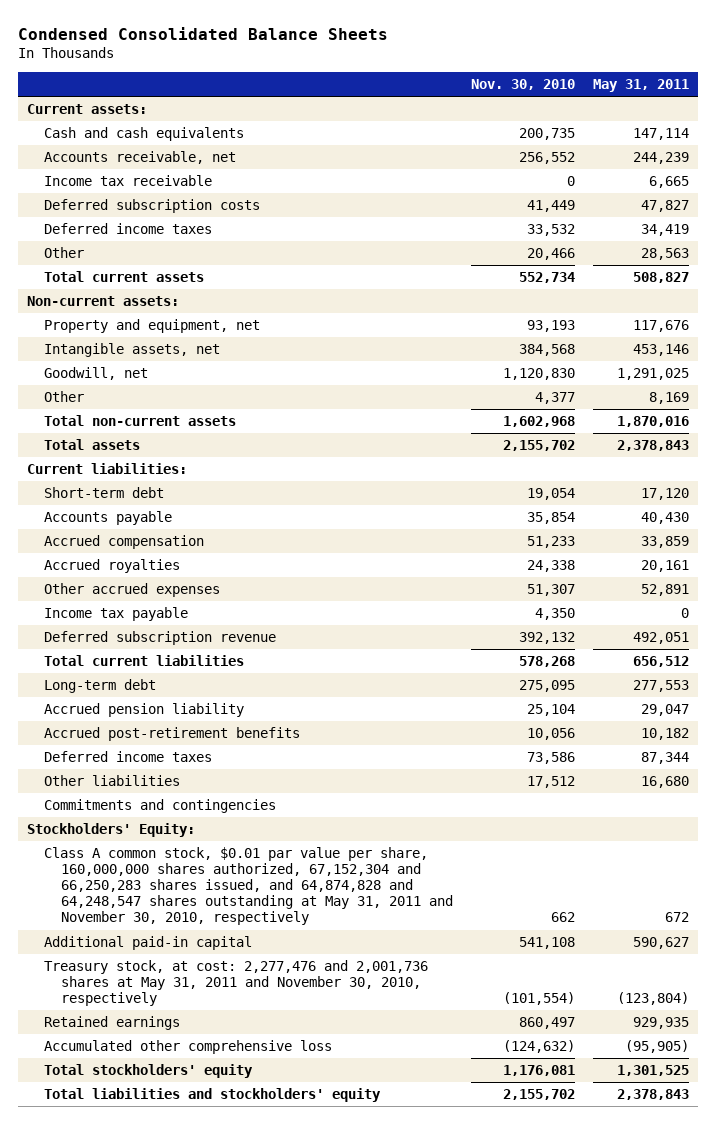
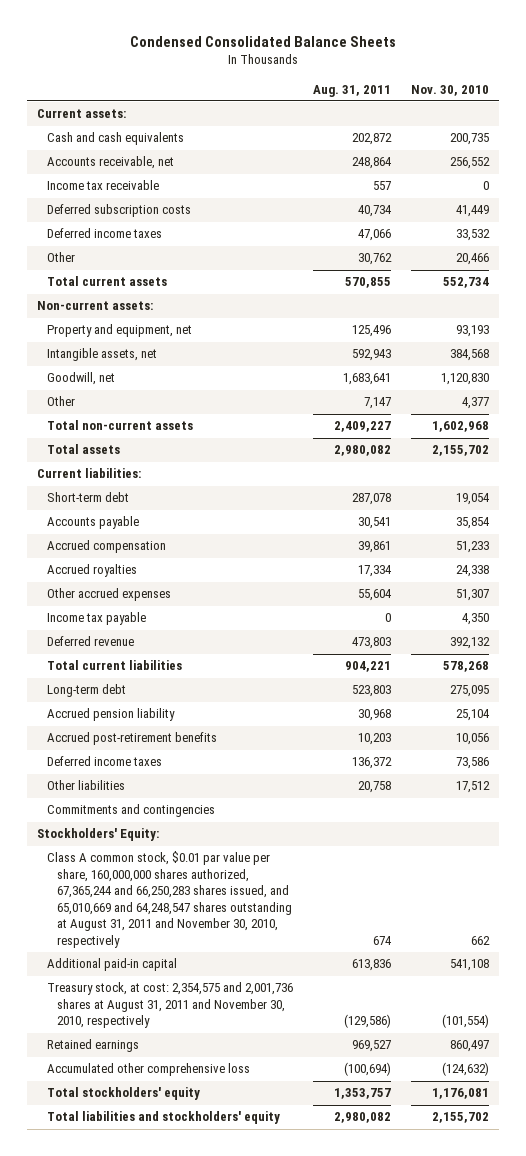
- | Nov. 30, 2010 | May 31, 2011
+ | Aug. 31, 2011 | Nov. 30, 2010
- Deferred subscription revenue | 392,132 | 492,051
+ Deferred revenue | 473,803 | 392,132
- Class A common stock, $0.01 par value per share, 160,000,000 shares authorized, 67,152,304 and 66,250,283 shares issued, and 64,874,828 and 64,248,547 shares outstanding at May 31, 2011 and November 30, 2010, respectively | 662 | 672
+ Class A common stock, $0.01 par value per share, 160,000,000 shares authorized, 67,365,244 and 66,250,283 shares issued, and 65,010,669 and 64,248,547 shares outstanding at August 31, 2011 and November 30, 2010, respectively | 674 | 662
- Treasury stock, at cost: 2,277,476 and 2,001,736 shares at May 31, 2011 and November 30, 2010, respectively | (101,554) | (123,804)
+ Treasury stock, at cost: 2,354,575 and 2,001,736 shares at August 31, 2011 and November 30, 2010, respectively | (129,586) | (101,554)

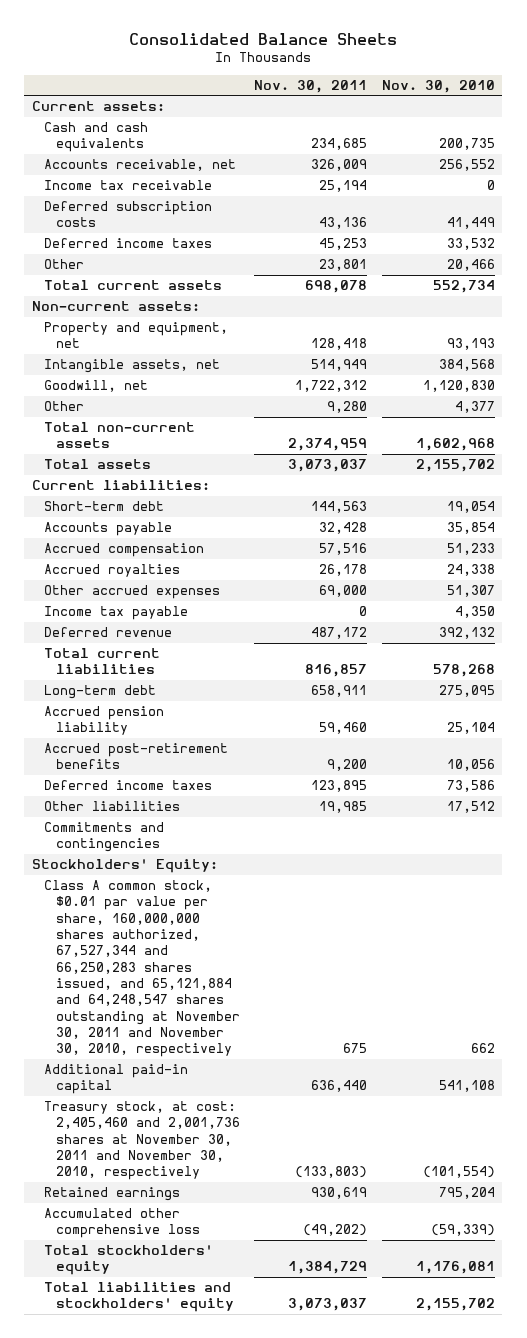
- Condensed Consolidated Balance Sheets
+ Consolidated Balance Sheets
- | Aug. 31, 2011 | Nov. 30, 2010
+ | Nov. 30, 2011 | Nov. 30, 2010
- Class A common stock, $0.01 par value per share, 160,000,000 shares authorized, 67,365,244 and 66,250,283 shares issued, and 65,010,669 and 64,248,547 shares outstanding at August 31, 2011 and November 30, 2010, respectively | 674 | 662
+ Class A common stock, $0.01 par value per share, 160,000,000 shares authorized, 67,527,344 and 66,250,283 shares issued, and 65,121,884 and 64,248,547 shares outstanding at November 30, 2011 and November 30, 2010, respectively | 675 | 662
- Treasury stock, at cost: 2,354,575 and 2,001,736 shares at August 31, 2011 and November 30, 2010, respectively | (129,586) | (101,554)
- Retained earnings | 969,527 | 860,497
- Accumulated other comprehensive loss | (100,694) | (124,632)
+ Treasury stock, at cost: 2,405,460 and 2,001,736 shares at November 30, 2011 and November 30, 2010, respectively | (133,803) | (101,554)
+ Retained earnings | 930,619 | 795,204
+ Accumulated other comprehensive loss | (49,202) | (59,339)

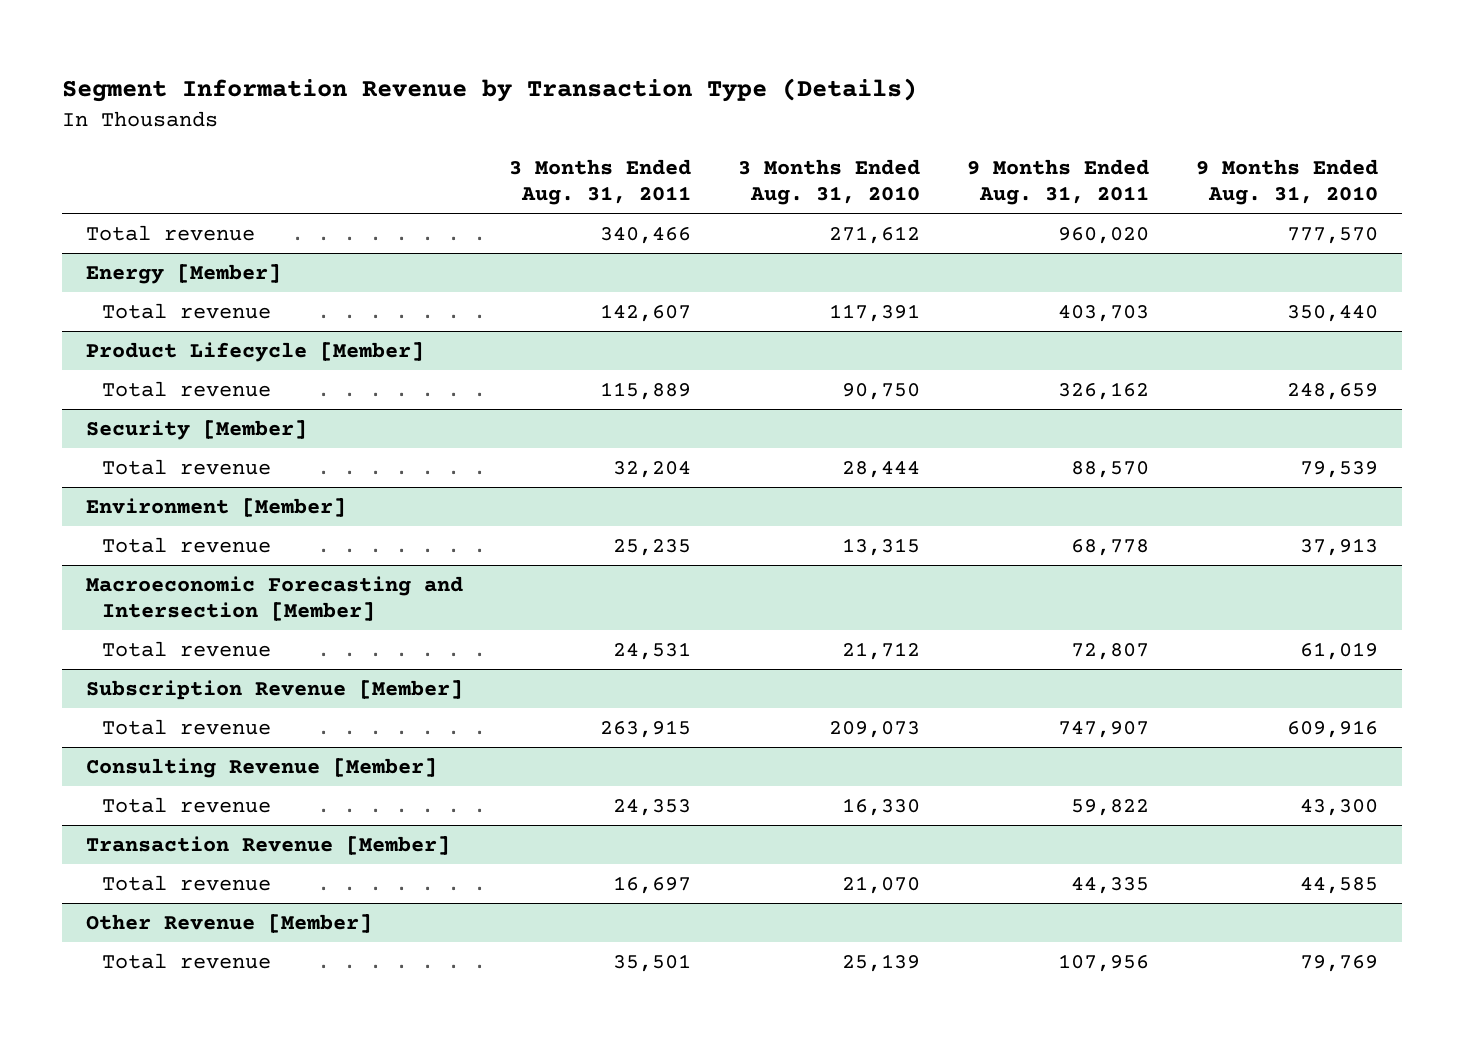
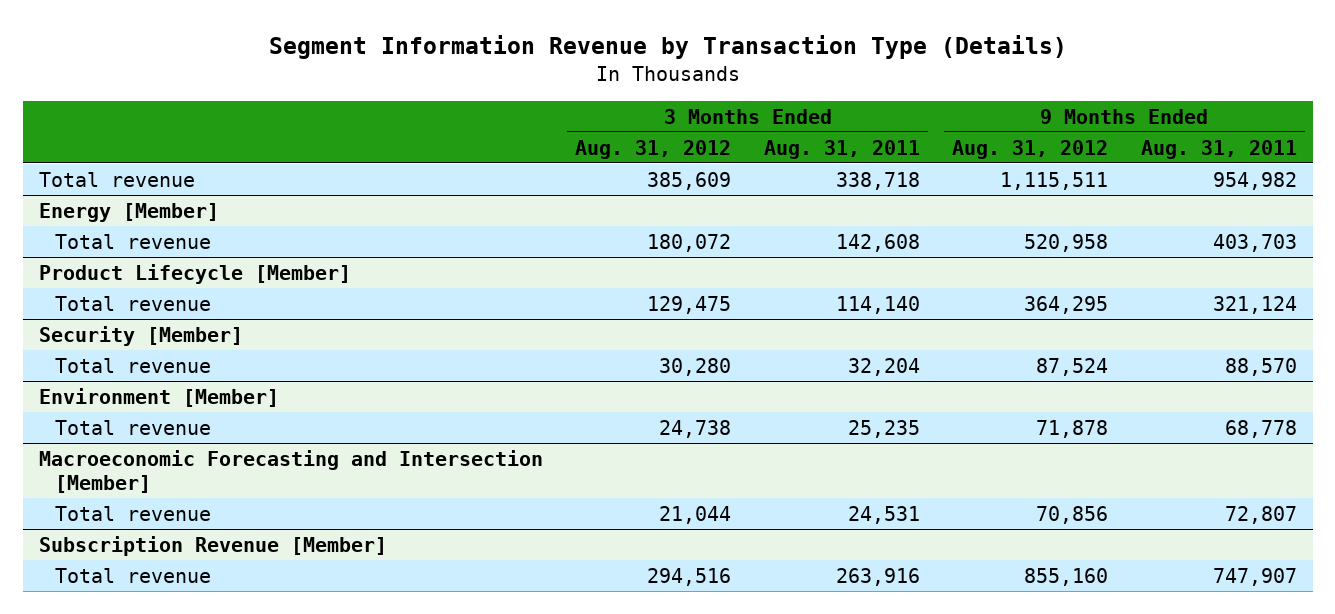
- | 3 Months Ended Aug. 31, 2011 | 3 Months Ended Aug. 31, 2010 | 9 Months Ended Aug. 31, 2011 | 9 Months Ended Aug. 31, 2010
+ | 3 Months Ended Aug. 31, 2012 | 3 Months Ended Aug. 31, 2011 | 9 Months Ended Aug. 31, 2012 | 9 Months Ended Aug. 31, 2011
- Total revenue | 340,466 | 271,612 | 960,020 | 777,570
+ Total revenue | 385,609 | 338,718 | 1,115,511 | 954,982
@ Energy [Member]
- Total revenue | 142,607 | 117,391 | 403,703 | 350,440
+ Total revenue | 180,072 | 142,608 | 520,958 | 403,703
@ Product Lifecycle [Member]
- Total revenue | 115,889 | 90,750 | 326,162 | 248,659
+ Total revenue | 129,475 | 114,140 | 364,295 | 321,124
@ Subscription Revenue [Member]
- Total revenue | 263,915 | 209,073 | 747,907 | 609,916
- Consulting Revenue [Member]
- Total revenue | 24,353 | 16,330 | 59,822 | 43,300
- Transaction Revenue [Member]
- Total revenue | 16,697 | 21,070 | 44,335 | 44,585
- Other Revenue [Member]
- Total revenue | 35,501 | 25,139 | 107,956 | 79,769
@ Subscription Revenue [Member]
+ Total revenue | 294,516 | 263,916 | 855,160 | 747,907

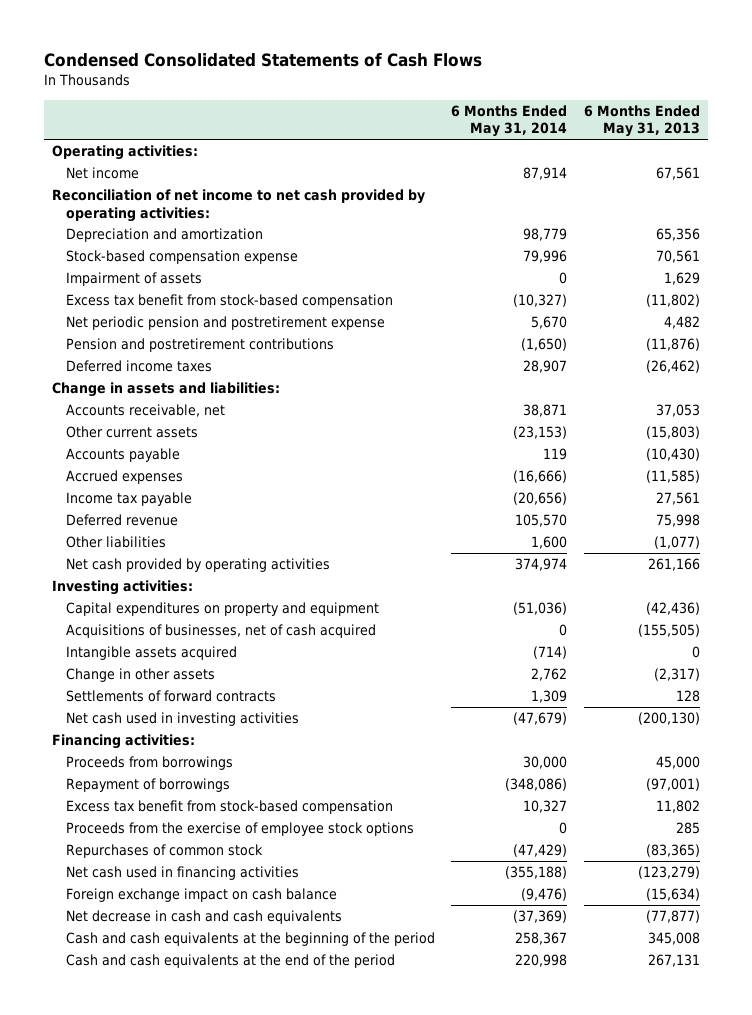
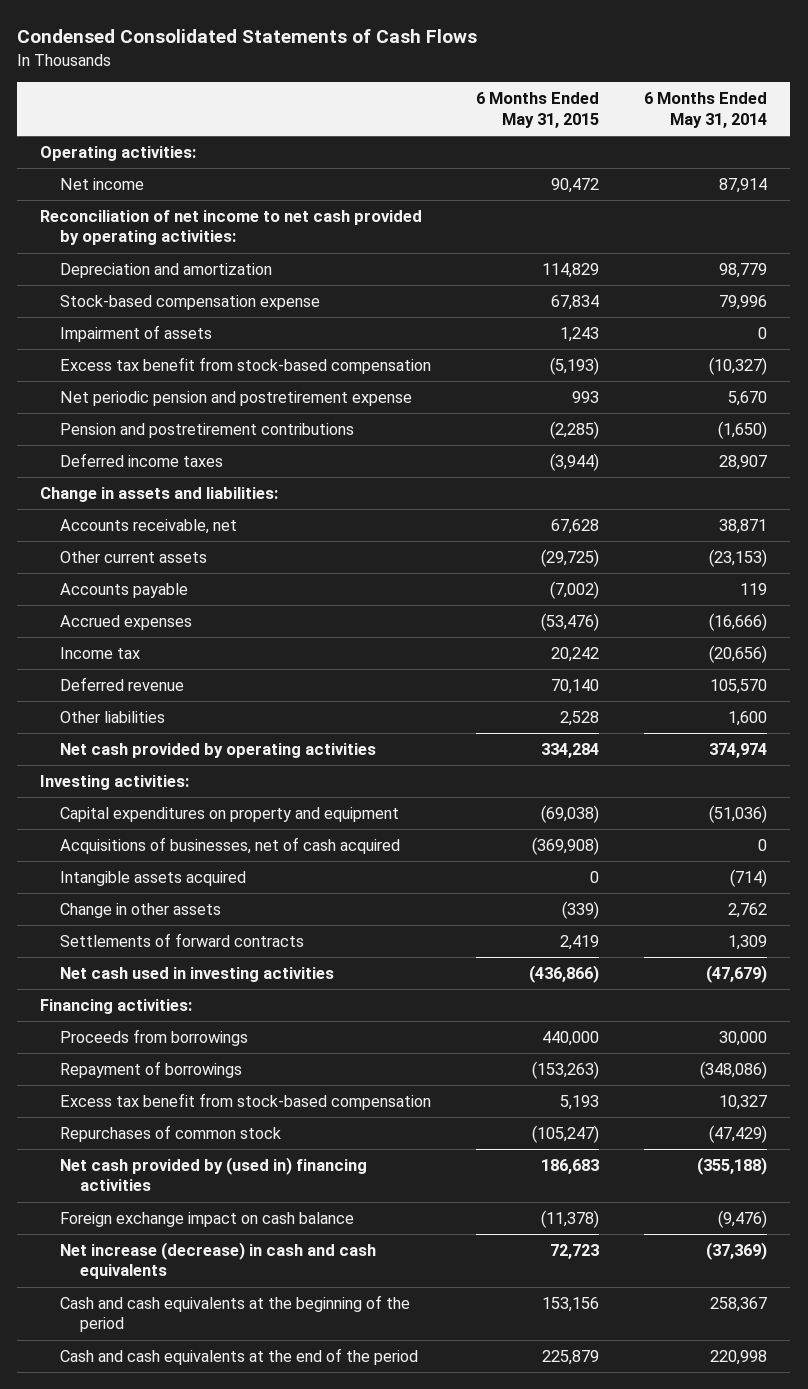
- | 6 Months Ended May 31, 2014 | 6 Months Ended May 31, 2013
+ | 6 Months Ended May 31, 2015 | 6 Months Ended May 31, 2014
- Income tax payable | (20,656) | 27,561
+ Income tax | 20,242 | (20,656)
- Proceeds from the exercise of employee stock options | 0 | 285
- Net cash used in financing activities | (355,188) | (123,279)
+ Net cash provided by (used in) financing activities | 186,683 | (355,188)
- Net decrease in cash and cash equivalents | (37,369) | (77,877)
+ Net increase (decrease) in cash and cash equivalents | 72,723 | (37,369)

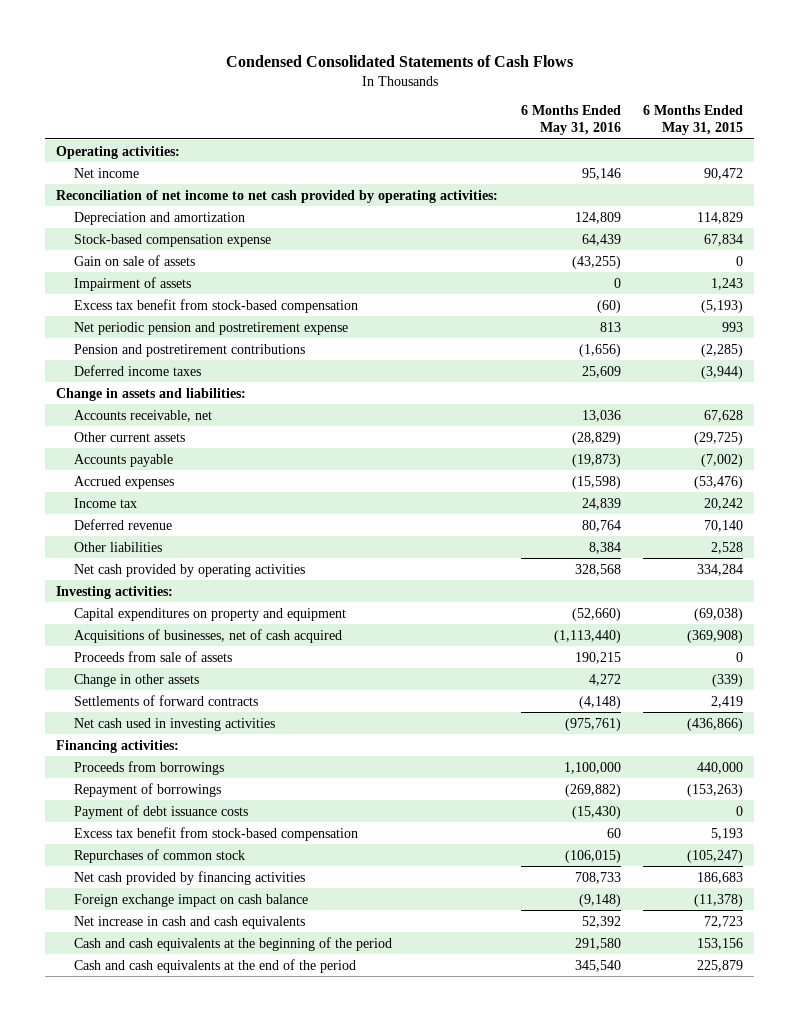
- | 6 Months Ended May 31, 2015 | 6 Months Ended May 31, 2014
+ | 6 Months Ended May 31, 2016 | 6 Months Ended May 31, 2015
+ Gain on sale of assets | (43,255) | 0
- Intangible assets acquired | 0 | (714)
+ Proceeds from sale of assets | 190,215 | 0
+ Payment of debt issuance costs | (15,430) | 0
- Net cash provided by (used in) financing activities | 186,683 | (355,188)
+ Net cash provided by financing activities | 708,733 | 186,683
- Net increase (decrease) in cash and cash equivalents | 72,723 | (37,369)
+ Net increase in cash and cash equivalents | 52,392 | 72,723

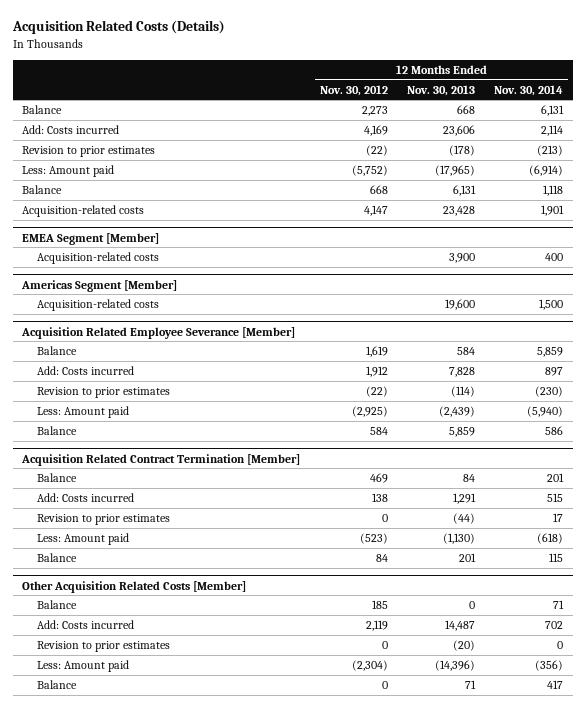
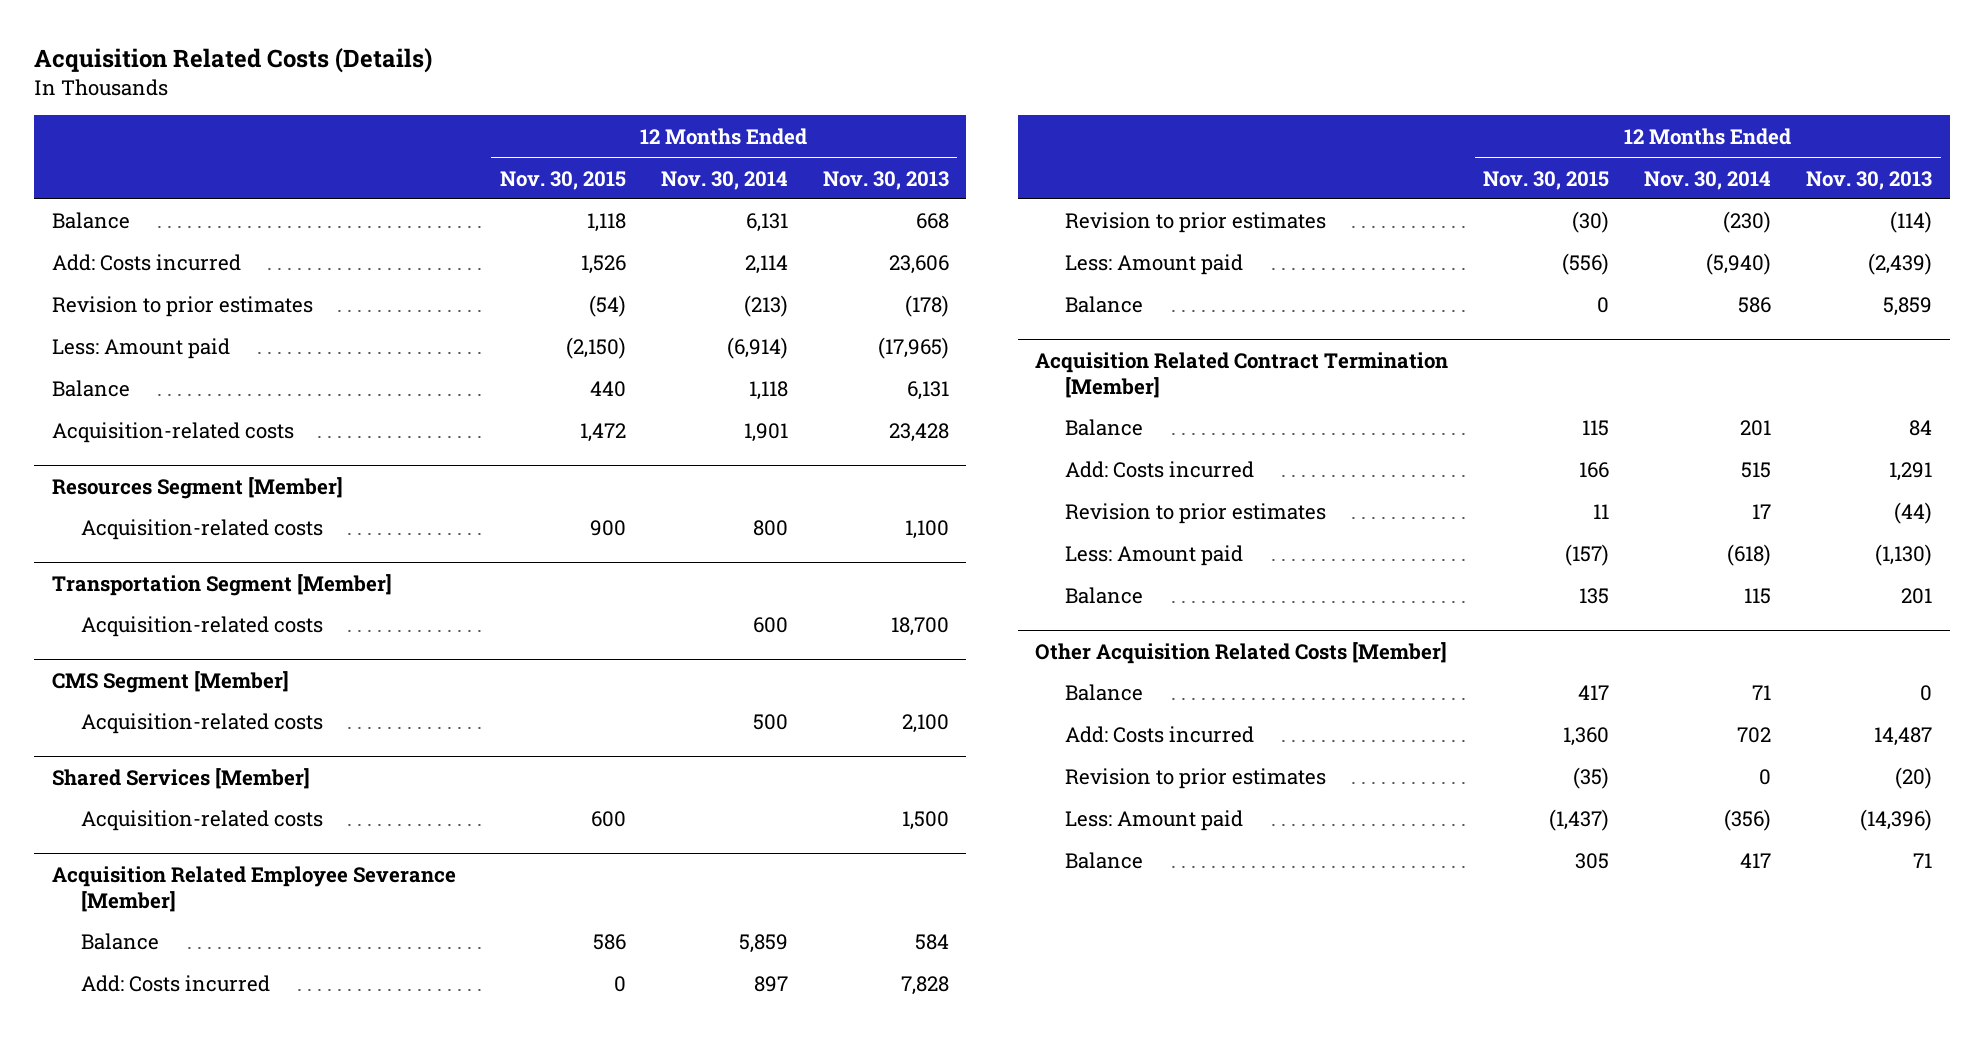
- | 12 Months Ended Nov. 30, 2012 | 12 Months Ended Nov. 30, 2013 | 12 Months Ended Nov. 30, 2014
+ | 12 Months Ended Nov. 30, 2015 | 12 Months Ended Nov. 30, 2014 | 12 Months Ended Nov. 30, 2013
- EMEA Segment [Member]
- Acquisition-related costs | | 3,900 | 400
- Americas Segment [Member]
- Acquisition-related costs | | 19,600 | 1,500
+ Resources Segment [Member]
+ Acquisition-related costs | 900 | 800 | 1,100
+ Transportation Segment [Member]
+ Acquisition-related costs | | 600 | 18,700
+ CMS Segment [Member]
+ Acquisition-related costs | | 500 | 2,100
+ Shared Services [Member]
+ Acquisition-related costs | 600 | | 1,500

